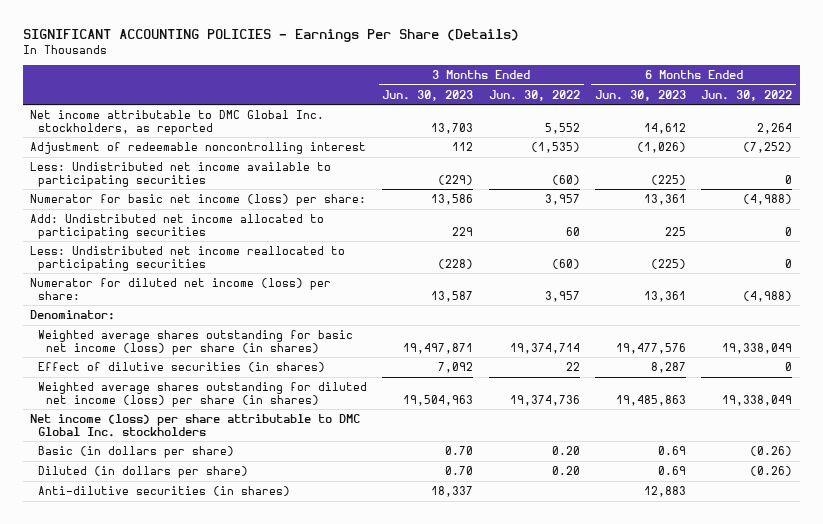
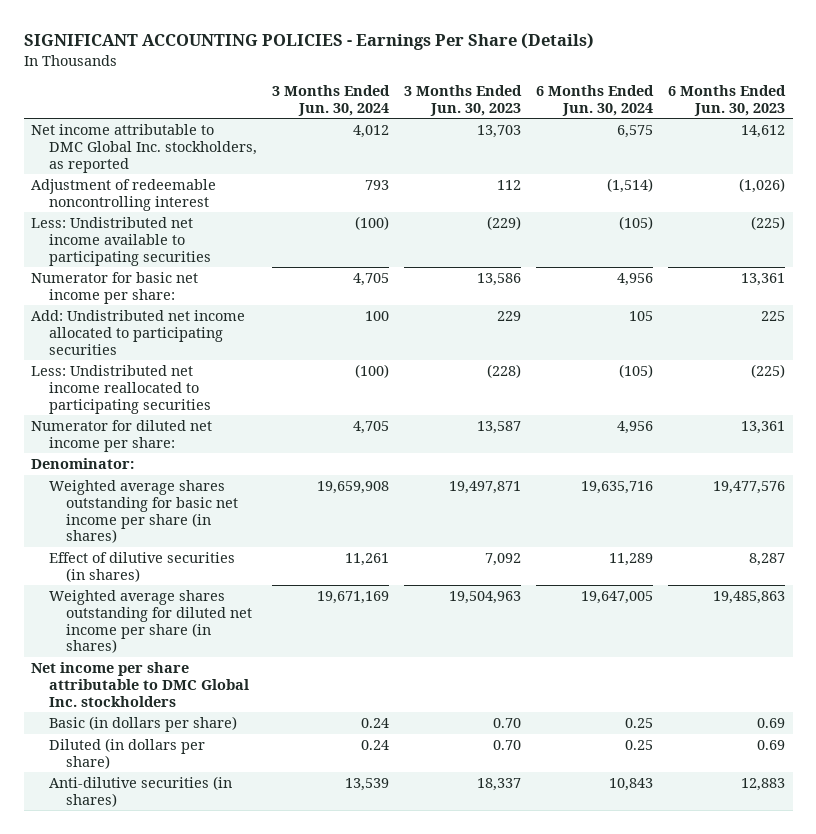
- | 3 Months Ended Jun. 30, 2023 | 3 Months Ended Jun. 30, 2022 | 6 Months Ended Jun. 30, 2023 | 6 Months Ended Jun. 30, 2022
+ | 3 Months Ended Jun. 30, 2024 | 3 Months Ended Jun. 30, 2023 | 6 Months Ended Jun. 30, 2024 | 6 Months Ended Jun. 30, 2023
- Numerator for basic net income (loss) per share: | 13,586 | 3,957 | 13,361 | (4,988)
+ Numerator for basic net income per share: | 4,705 | 13,586 | 4,956 | 13,361
- Numerator for diluted net income (loss) per share: | 13,587 | 3,957 | 13,361 | (4,988)
+ Numerator for diluted net income per share: | 4,705 | 13,587 | 4,956 | 13,361
- Weighted average shares outstanding for basic net income (loss) per share (in shares) | 19,497,871 | 19,374,714 | 19,477,576 | 19,338,049
+ Weighted average shares outstanding for basic net income per share (in shares) | 19,659,908 | 19,497,871 | 19,635,716 | 19,477,576
- Weighted average shares outstanding for diluted net income (loss) per share (in shares) | 19,504,963 | 19,374,736 | 19,485,863 | 19,338,049
- Net income (loss) per share attributable to DMC Global Inc. stockholders
+ Weighted average shares outstanding for diluted net income per share (in shares) | 19,671,169 | 19,504,963 | 19,647,005 | 19,485,863
+ Net income per share attributable to DMC Global Inc. stockholders

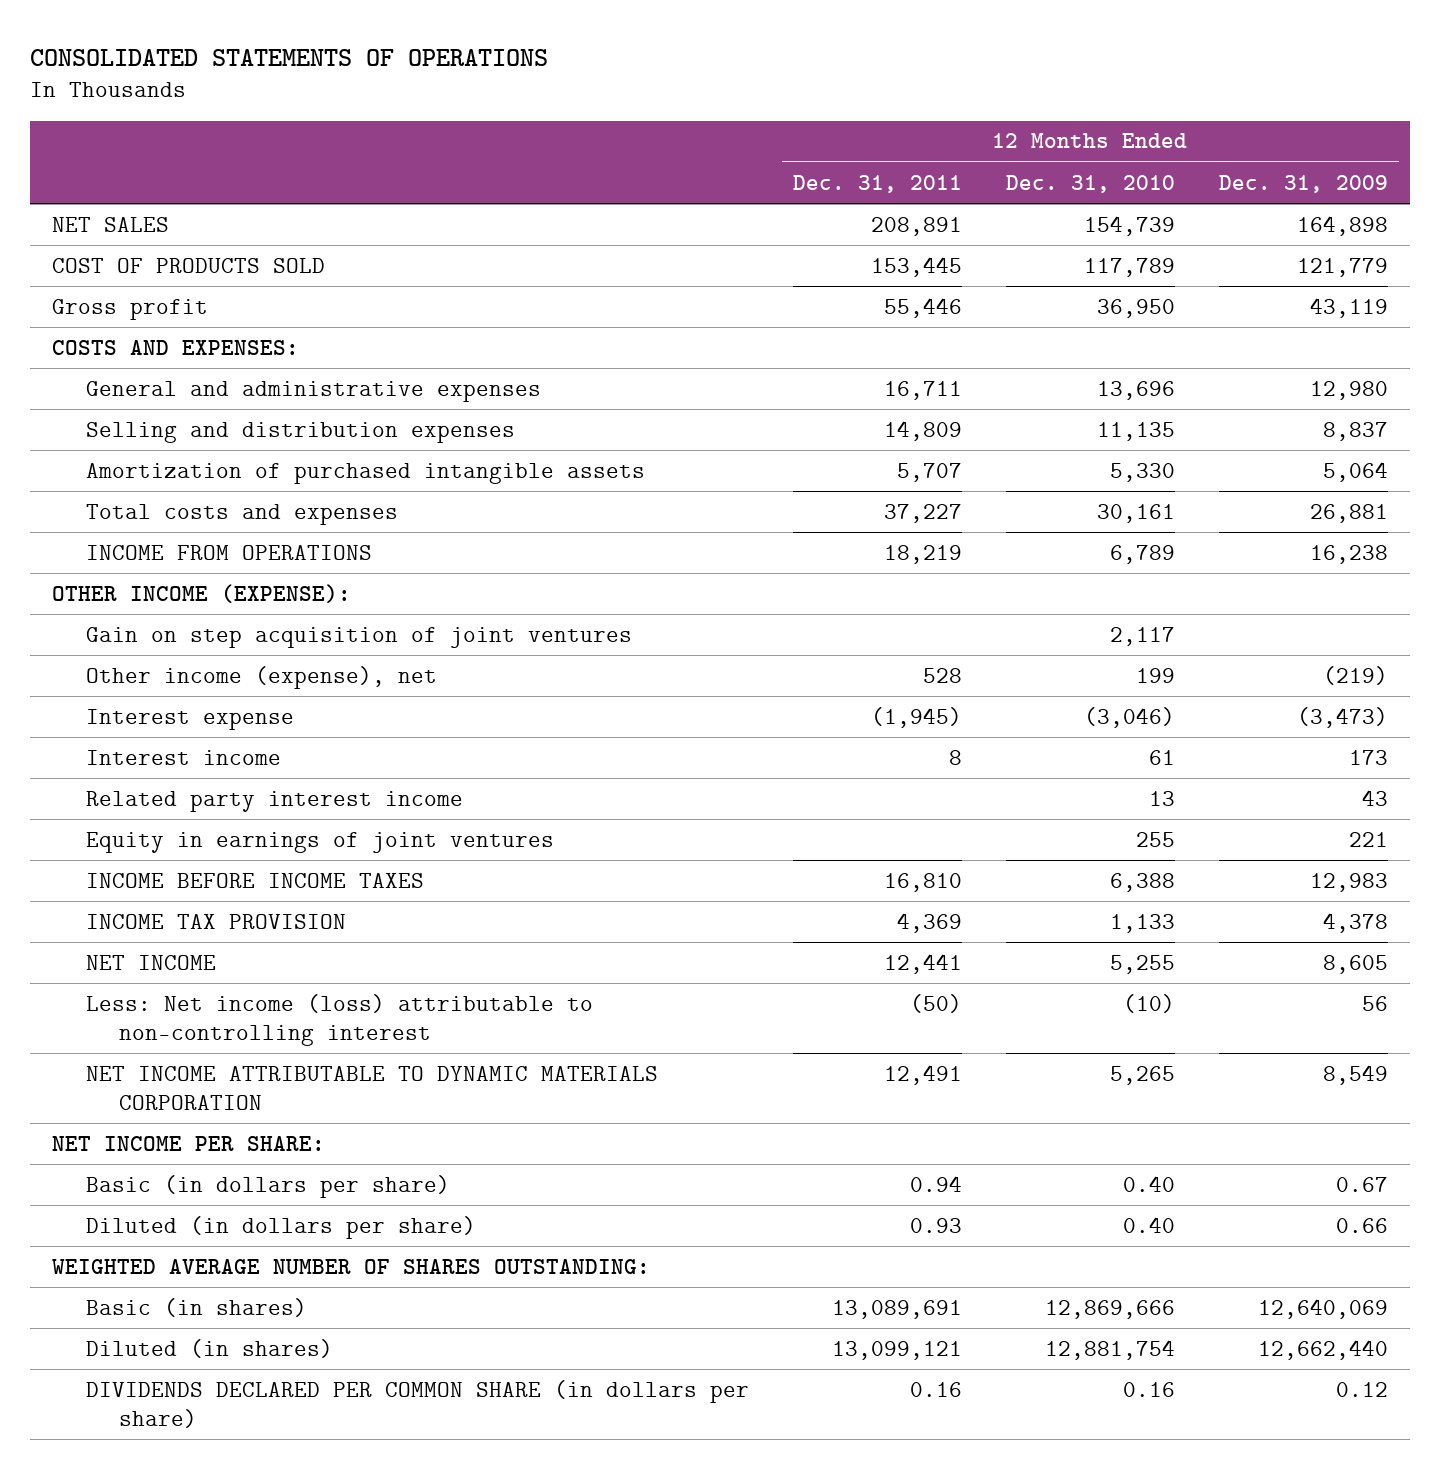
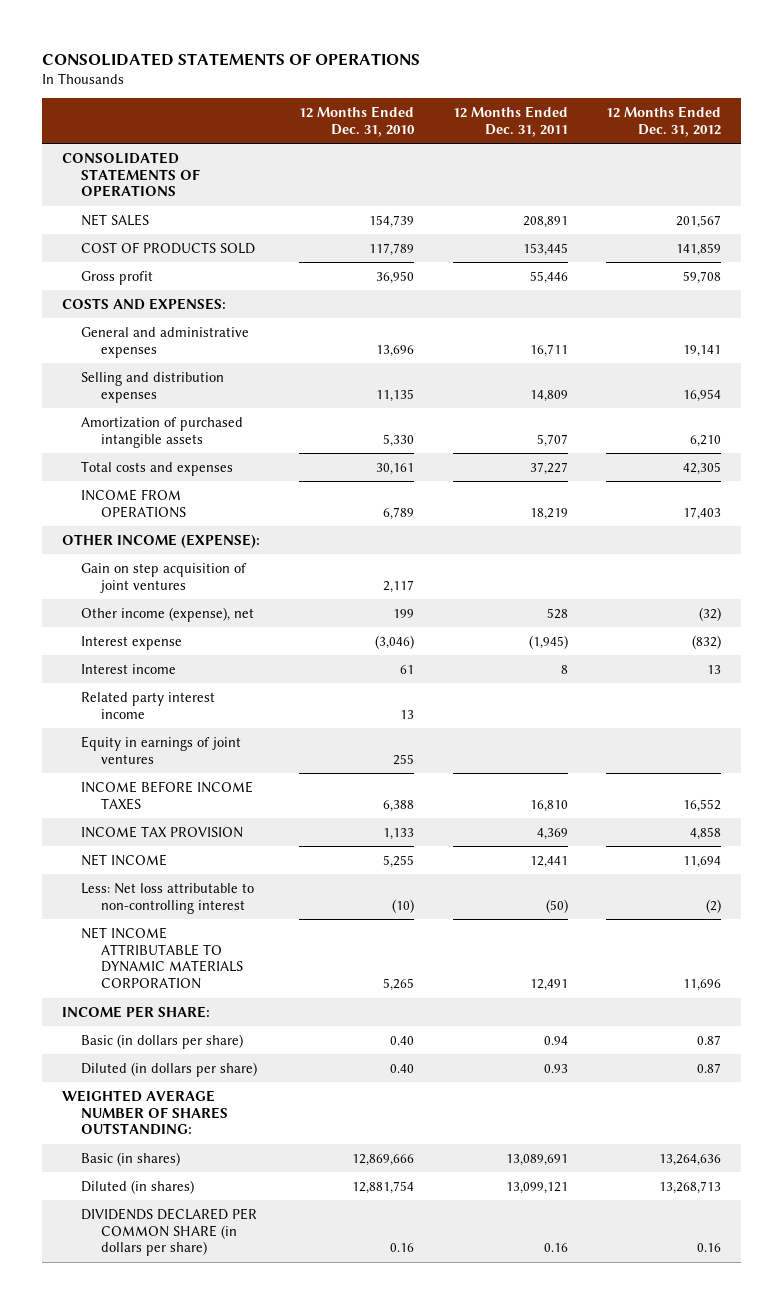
- | 12 Months Ended Dec. 31, 2011 | 12 Months Ended Dec. 31, 2010 | 12 Months Ended Dec. 31, 2009
+ | 12 Months Ended Dec. 31, 2010 | 12 Months Ended Dec. 31, 2011 | 12 Months Ended Dec. 31, 2012
+ CONSOLIDATED STATEMENTS OF OPERATIONS
- Less: Net income (loss) attributable to non-controlling interest | (50) | (10) | 56
+ Less: Net loss attributable to non-controlling interest | (10) | (50) | (2)
- NET INCOME PER SHARE:
+ INCOME PER SHARE:

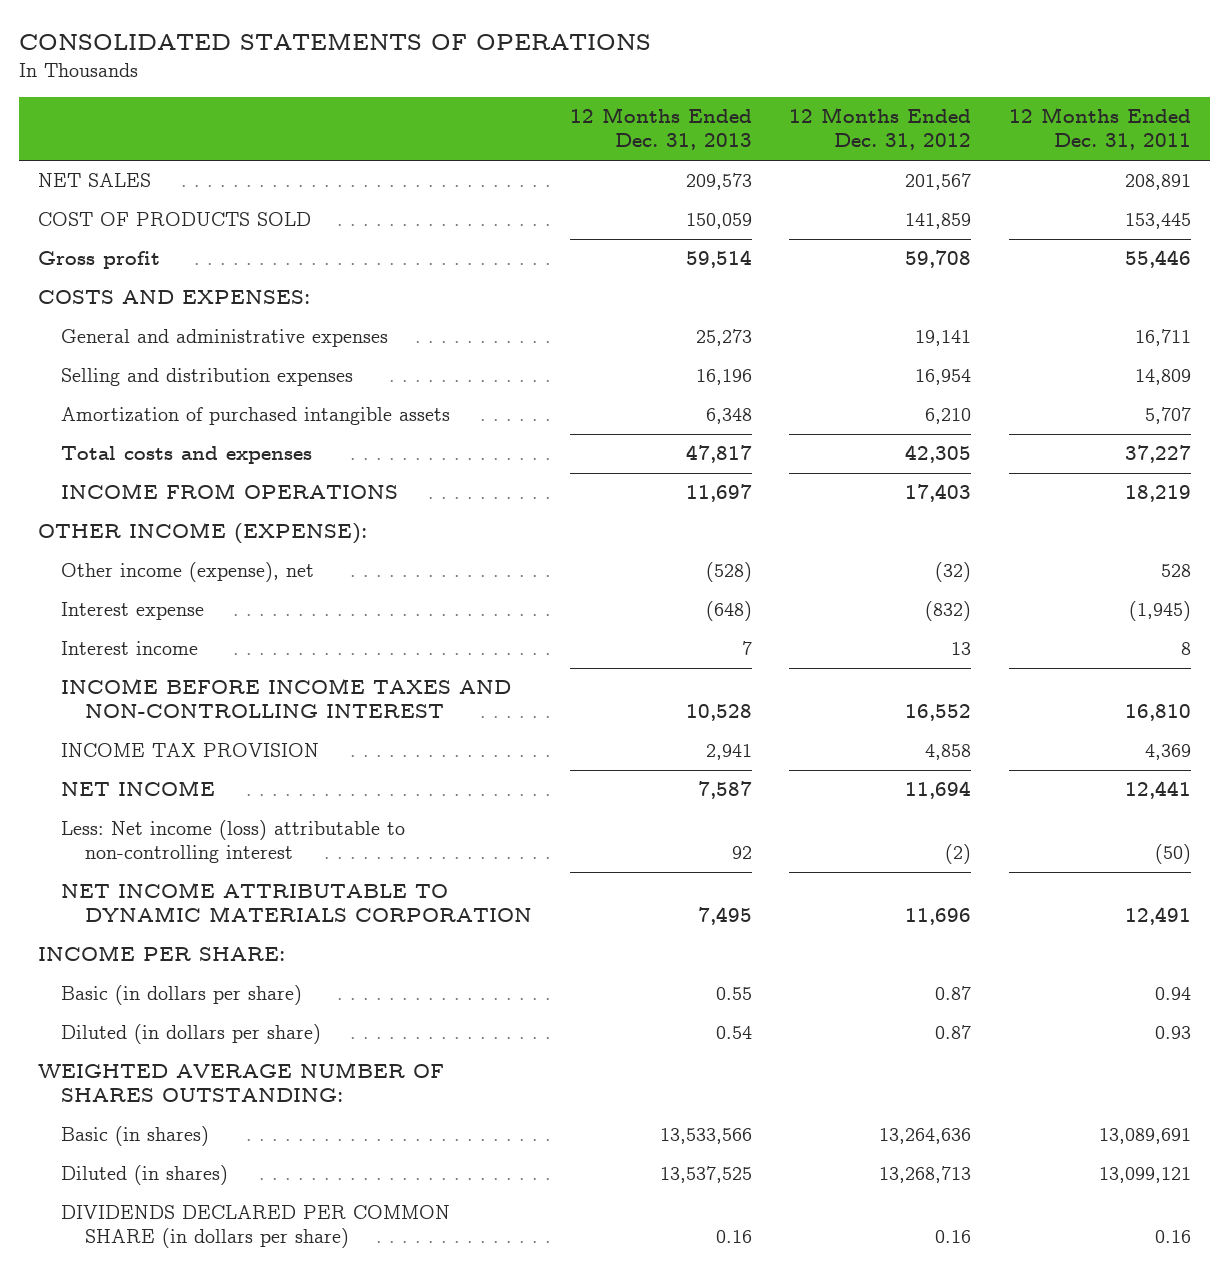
- | 12 Months Ended Dec. 31, 2010 | 12 Months Ended Dec. 31, 2011 | 12 Months Ended Dec. 31, 2012
+ | 12 Months Ended Dec. 31, 2013 | 12 Months Ended Dec. 31, 2012 | 12 Months Ended Dec. 31, 2011
- CONSOLIDATED STATEMENTS OF OPERATIONS
- Gain on step acquisition of joint ventures | 2,117 | |
- Related party interest income | 13 | |
- Equity in earnings of joint ventures | 255 | |
- INCOME BEFORE INCOME TAXES | 6,388 | 16,810 | 16,552
+ INCOME BEFORE INCOME TAXES AND NON-CONTROLLING INTEREST | 10,528 | 16,552 | 16,810
- Less: Net loss attributable to non-controlling interest | (10) | (50) | (2)
+ Less: Net income (loss) attributable to non-controlling interest | 92 | (2) | (50)

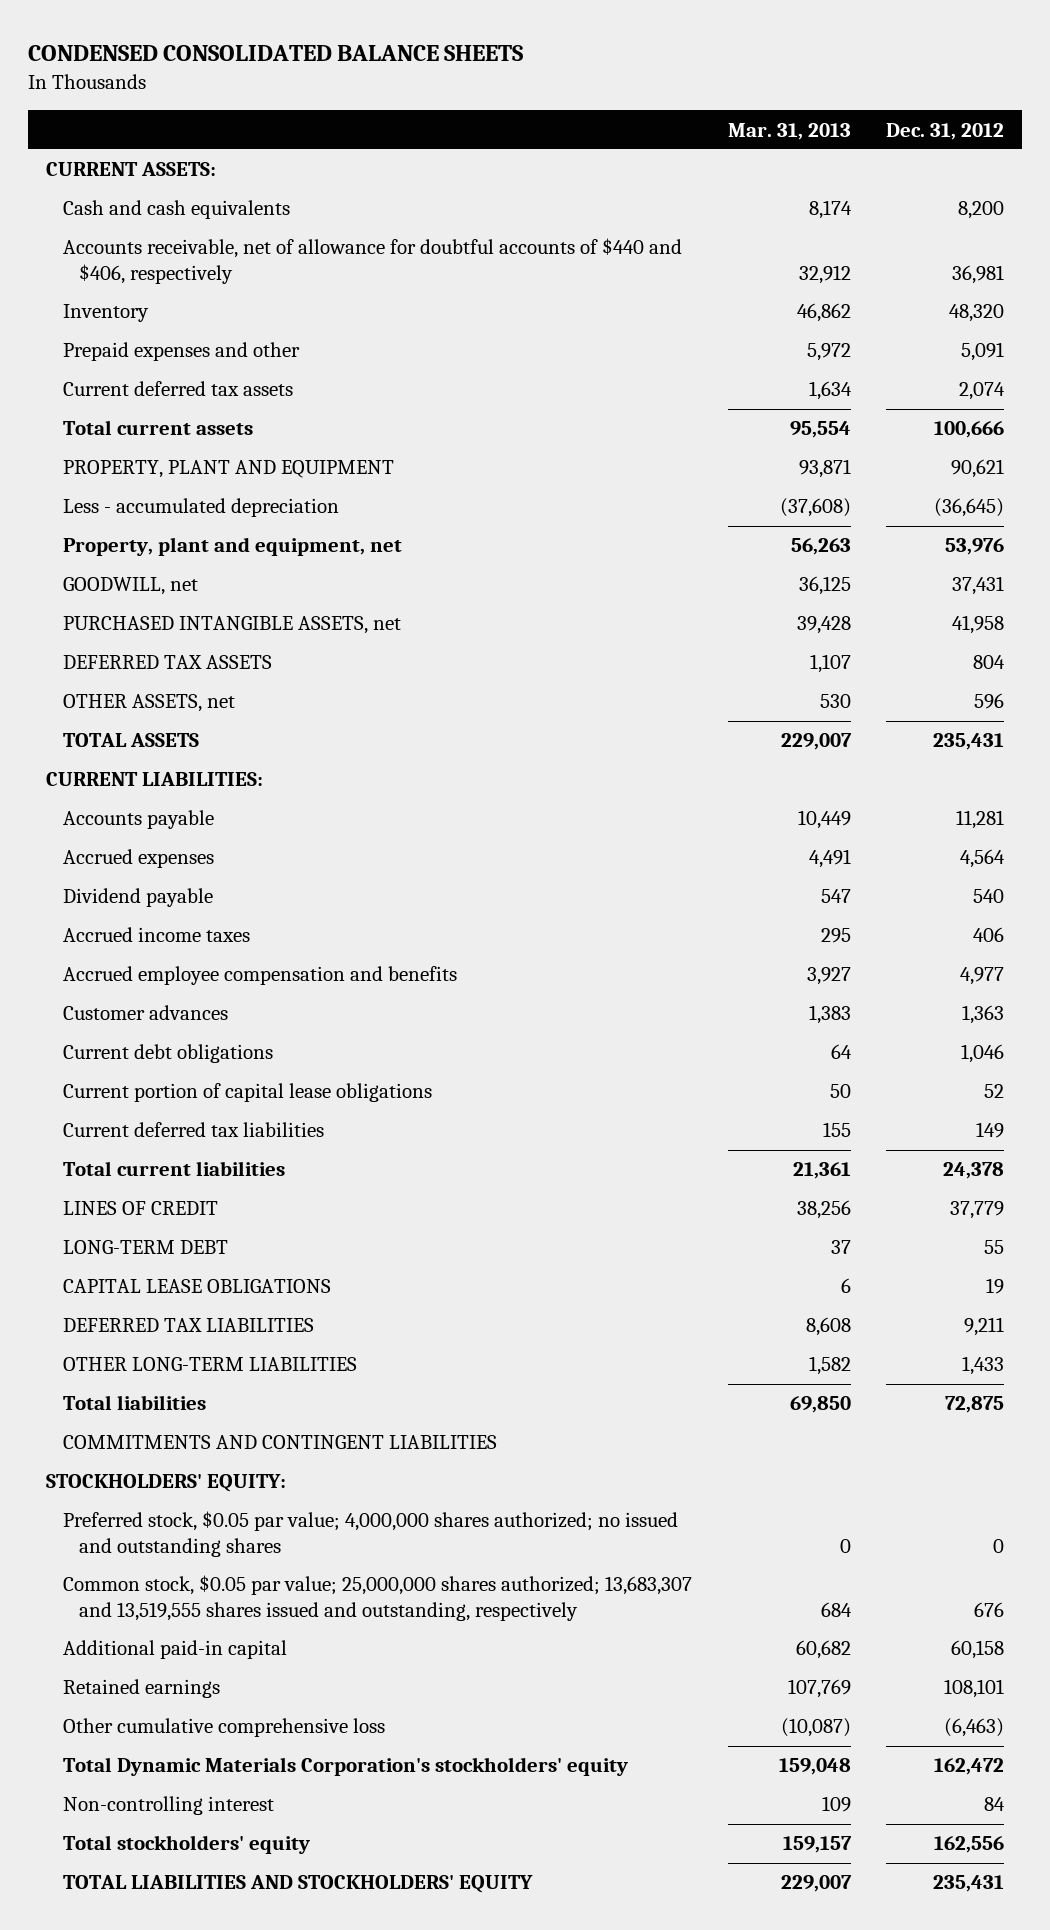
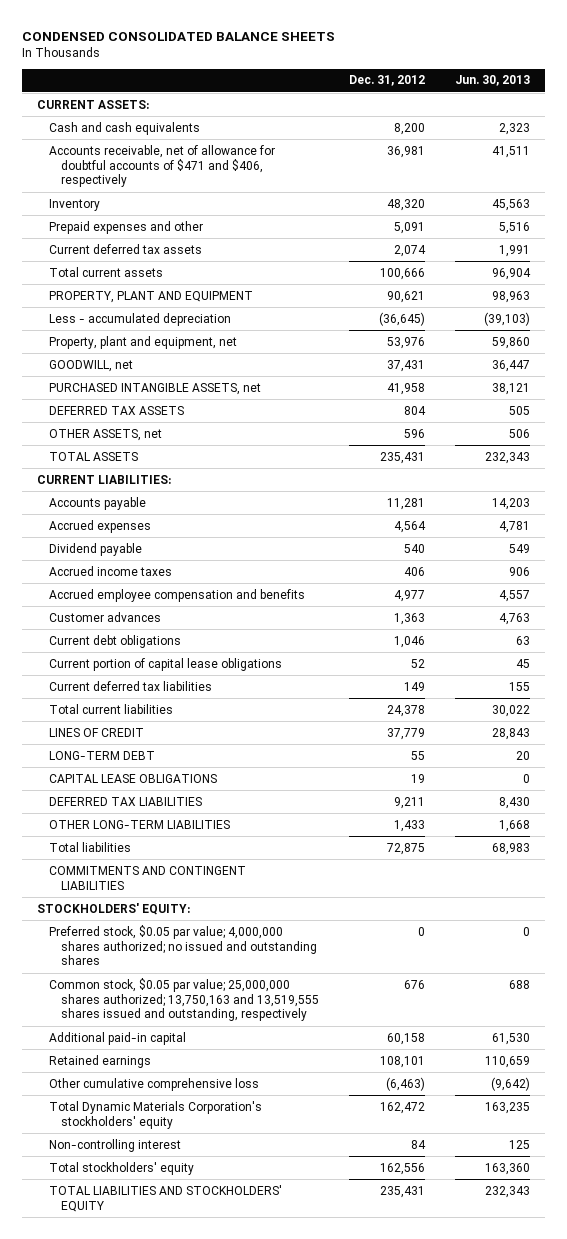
- | Mar. 31, 2013 | Dec. 31, 2012
+ | Dec. 31, 2012 | Jun. 30, 2013
- Accounts receivable, net of allowance for doubtful accounts of $440 and $406, respectively | 32,912 | 36,981
+ Accounts receivable, net of allowance for doubtful accounts of $471 and $406, respectively | 36,981 | 41,511
- Common stock, $0.05 par value; 25,000,000 shares authorized; 13,683,307 and 13,519,555 shares issued and outstanding, respectively | 684 | 676
+ Common stock, $0.05 par value; 25,000,000 shares authorized; 13,750,163 and 13,519,555 shares issued and outstanding, respectively | 676 | 688

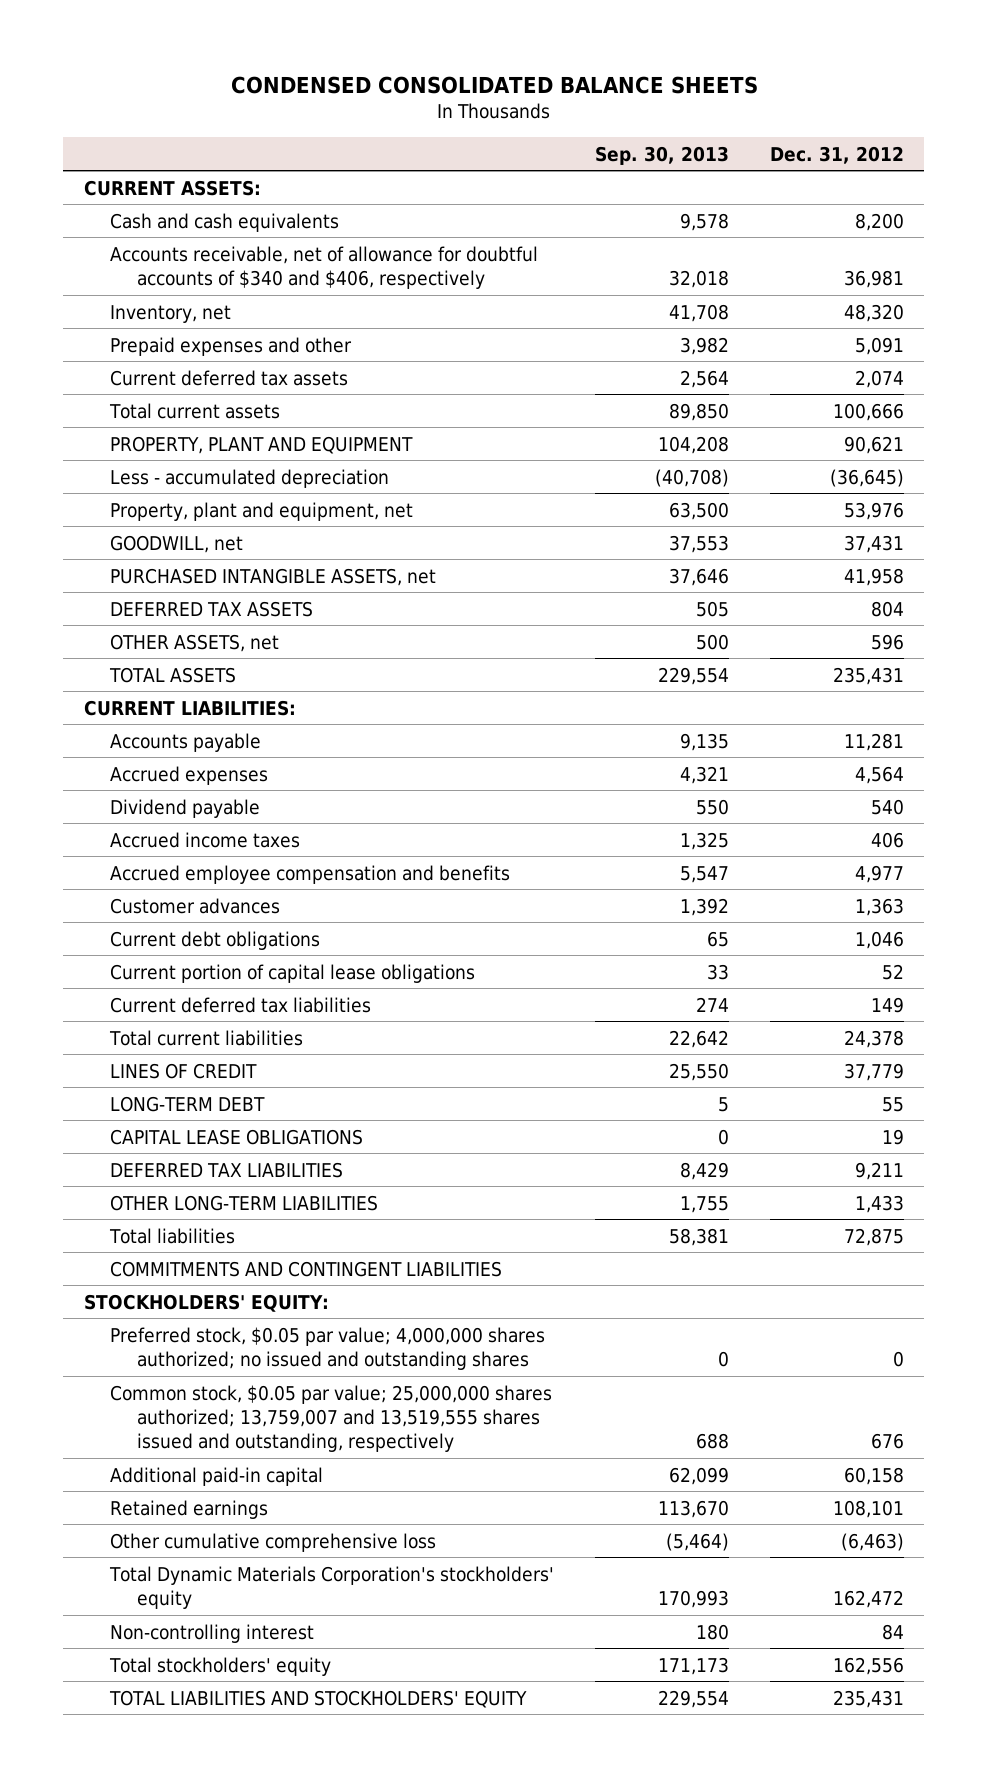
- | Dec. 31, 2012 | Jun. 30, 2013
+ | Sep. 30, 2013 | Dec. 31, 2012
- Accounts receivable, net of allowance for doubtful accounts of $471 and $406, respectively | 36,981 | 41,511
- Inventory | 48,320 | 45,563
+ Accounts receivable, net of allowance for doubtful accounts of $340 and $406, respectively | 32,018 | 36,981
+ Inventory, net | 41,708 | 48,320
- Common stock, $0.05 par value; 25,000,000 shares authorized; 13,750,163 and 13,519,555 shares issued and outstanding, respectively | 676 | 688
+ Common stock, $0.05 par value; 25,000,000 shares authorized; 13,759,007 and 13,519,555 shares issued and outstanding, respectively | 688 | 676

